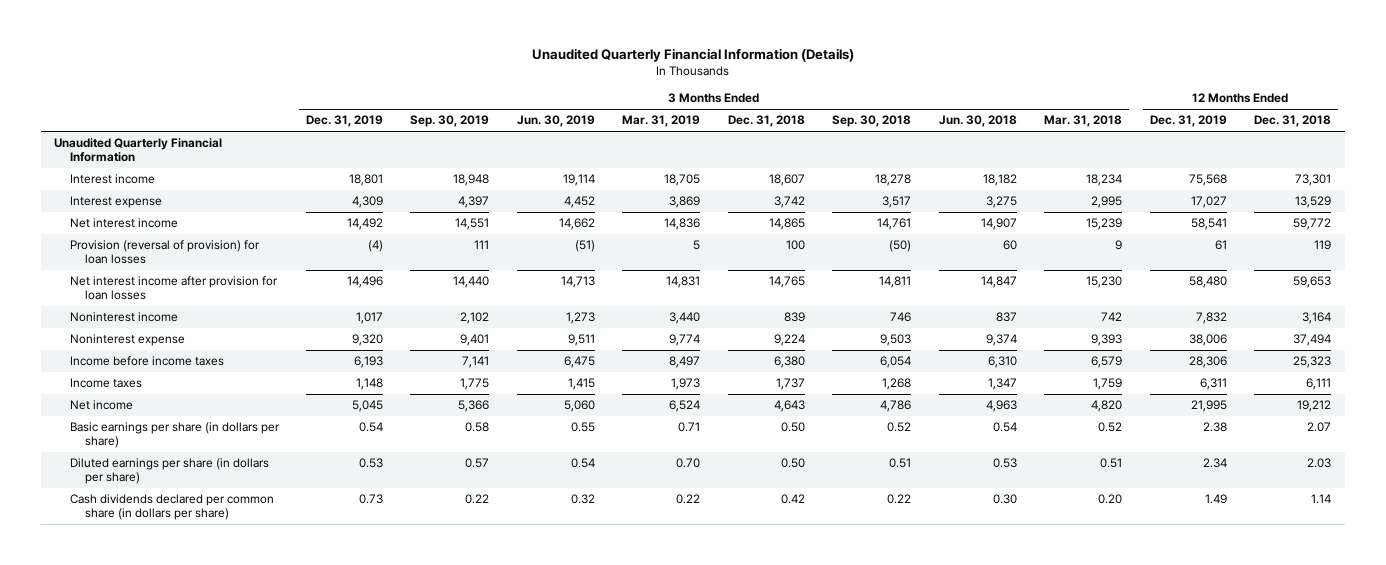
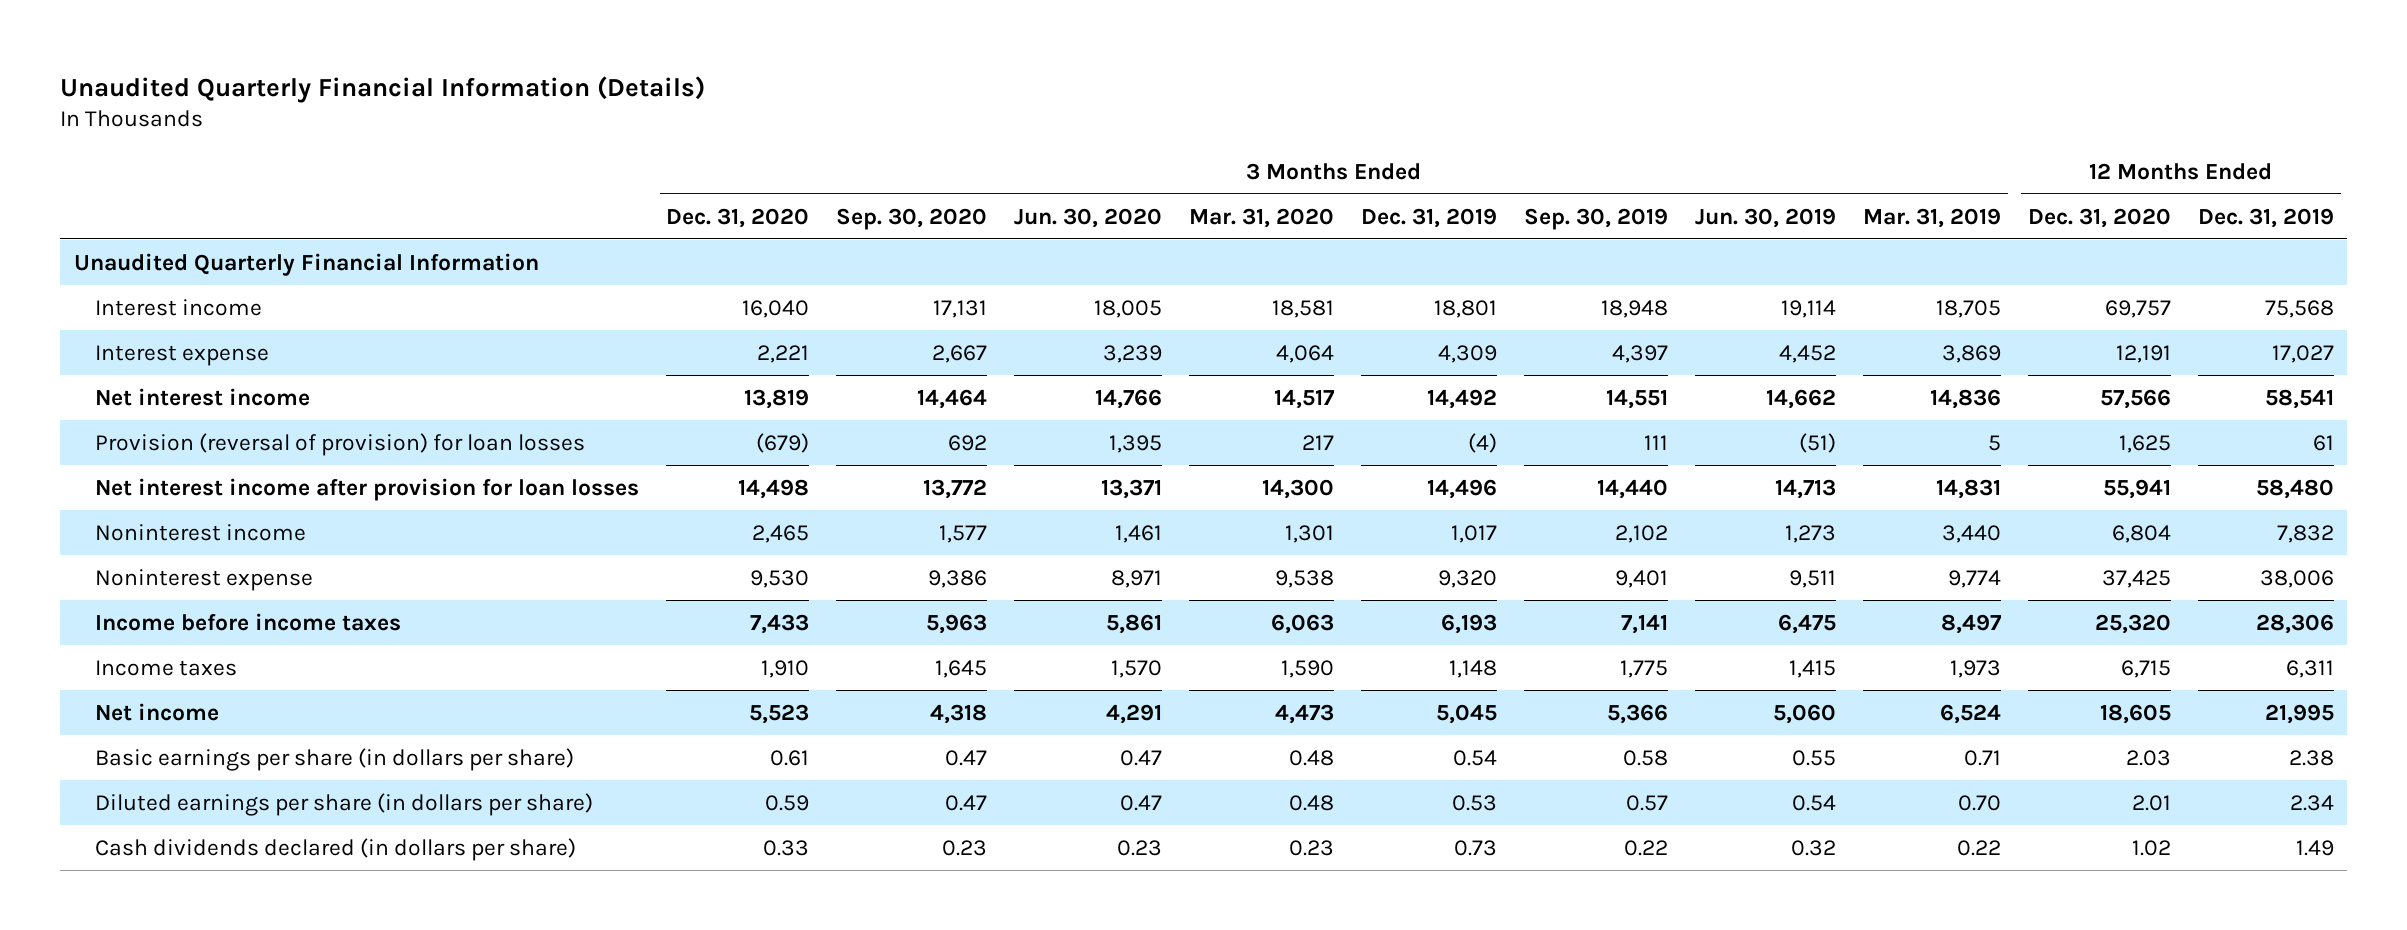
- | 3 Months Ended Dec. 31, 2019 | 3 Months Ended Sep. 30, 2019 | 3 Months Ended Jun. 30, 2019 | 3 Months Ended Mar. 31, 2019 | 3 Months Ended Dec. 31, 2018 | 3 Months Ended Sep. 30, 2018 | 3 Months Ended Jun. 30, 2018 | 3 Months Ended Mar. 31, 2018 | 12 Months Ended Dec. 31, 2019 | 12 Months Ended Dec. 31, 2018
+ | 3 Months Ended Dec. 31, 2020 | 3 Months Ended Sep. 30, 2020 | 3 Months Ended Jun. 30, 2020 | 3 Months Ended Mar. 31, 2020 | 3 Months Ended Dec. 31, 2019 | 3 Months Ended Sep. 30, 2019 | 3 Months Ended Jun. 30, 2019 | 3 Months Ended Mar. 31, 2019 | 12 Months Ended Dec. 31, 2020 | 12 Months Ended Dec. 31, 2019
- Cash dividends declared per common share (in dollars per share) | 0.73 | 0.22 | 0.32 | 0.22 | 0.42 | 0.22 | 0.30 | 0.20 | 1.49 | 1.14
+ Cash dividends declared (in dollars per share) | 0.33 | 0.23 | 0.23 | 0.23 | 0.73 | 0.22 | 0.32 | 0.22 | 1.02 | 1.49

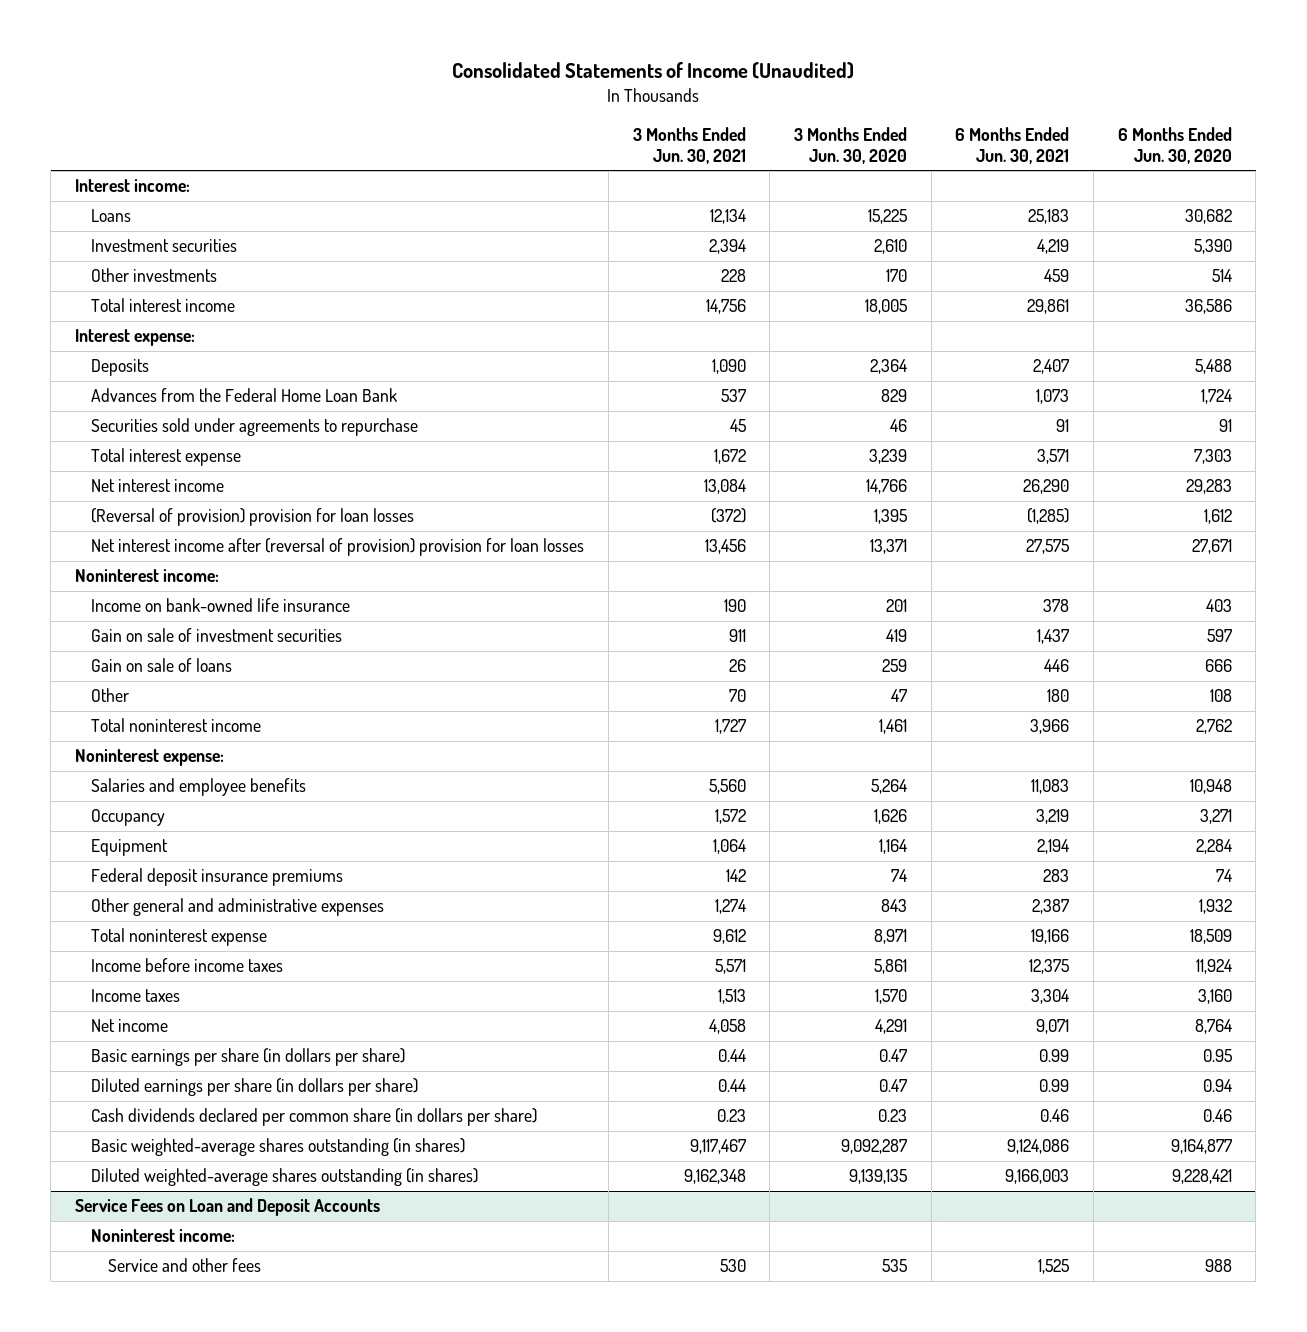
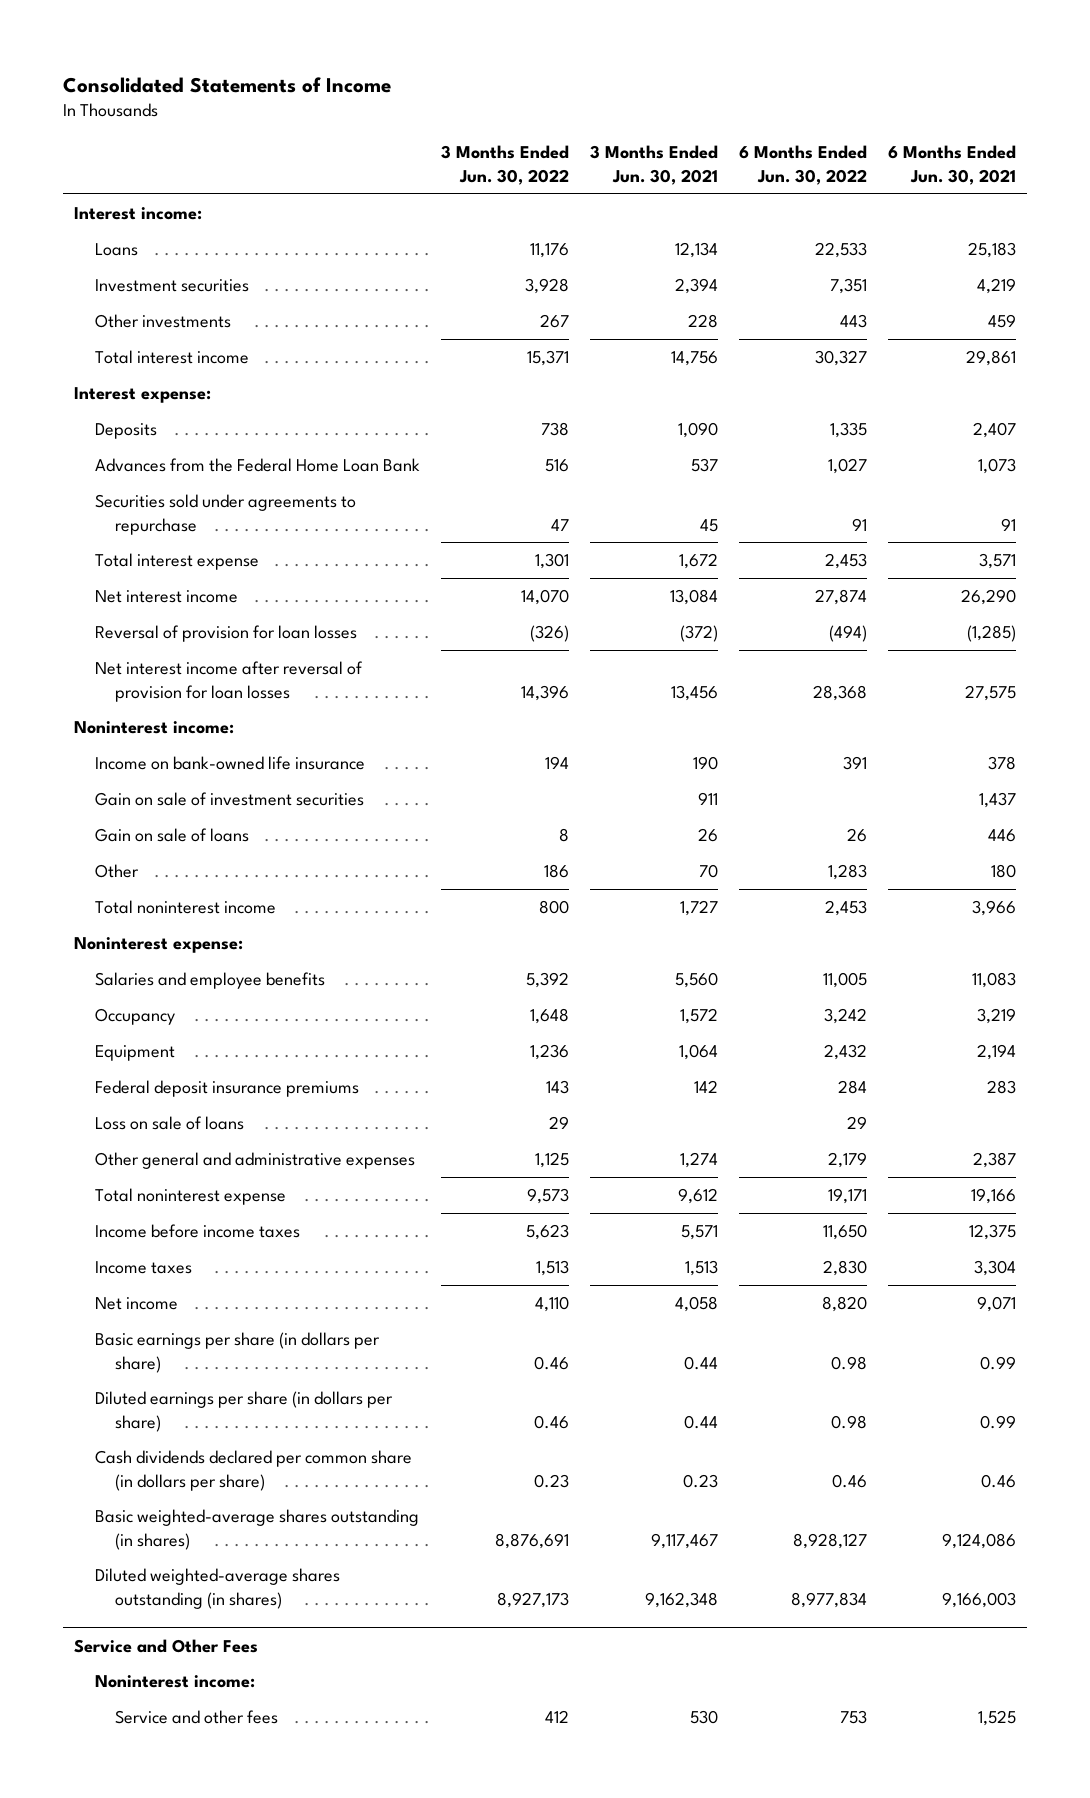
- Consolidated Statements of Income (Unaudited)
+ Consolidated Statements of Income
- | 3 Months Ended Jun. 30, 2021 | 3 Months Ended Jun. 30, 2020 | 6 Months Ended Jun. 30, 2021 | 6 Months Ended Jun. 30, 2020
+ | 3 Months Ended Jun. 30, 2022 | 3 Months Ended Jun. 30, 2021 | 6 Months Ended Jun. 30, 2022 | 6 Months Ended Jun. 30, 2021
- (Reversal of provision) provision for loan losses | (372) | 1,395 | (1,285) | 1,612
- Net interest income after (reversal of provision) provision for loan losses | 13,456 | 13,371 | 27,575 | 27,671
+ Reversal of provision for loan losses | (326) | (372) | (494) | (1,285)
+ Net interest income after reversal of provision for loan losses | 14,396 | 13,456 | 28,368 | 27,575
+ Loss on sale of loans | 29 | | 29 |
- Service Fees on Loan and Deposit Accounts
+ Service and Other Fees

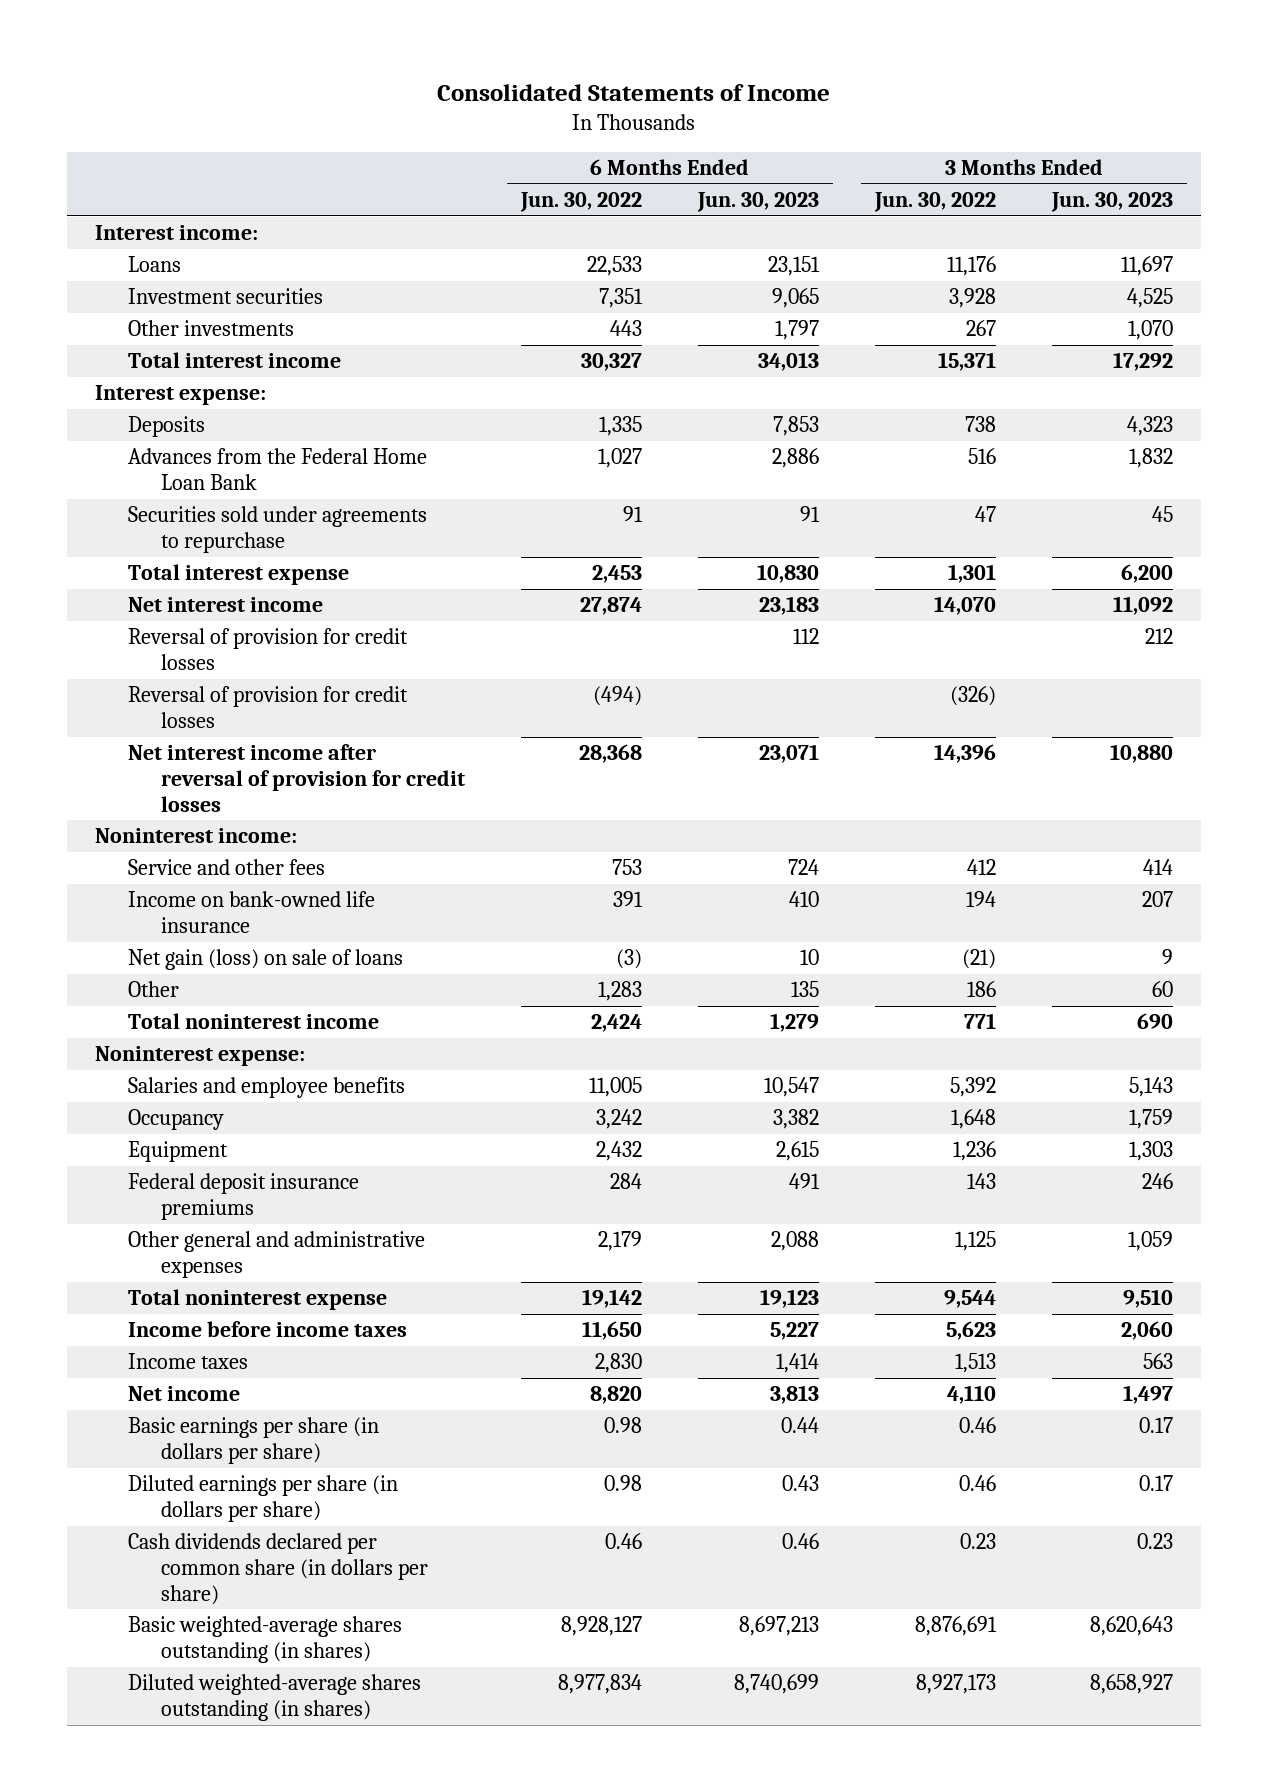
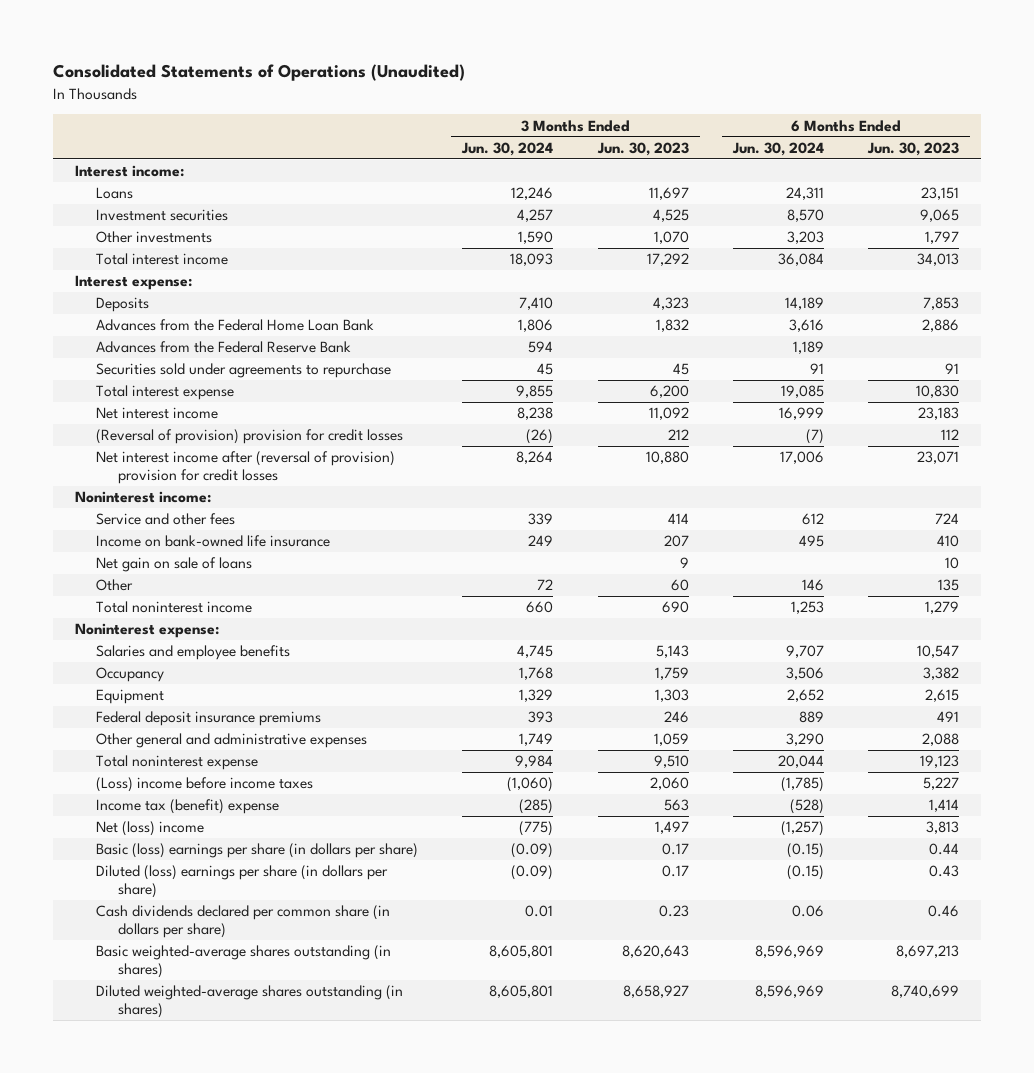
- Consolidated Statements of Income
+ Consolidated Statements of Operations (Unaudited)
- | 6 Months Ended Jun. 30, 2022 | 6 Months Ended Jun. 30, 2023 | 3 Months Ended Jun. 30, 2022 | 3 Months Ended Jun. 30, 2023
+ | 3 Months Ended Jun. 30, 2024 | 3 Months Ended Jun. 30, 2023 | 6 Months Ended Jun. 30, 2024 | 6 Months Ended Jun. 30, 2023
+ Advances from the Federal Reserve Bank | 594 | | 1,189 |
- Reversal of provision for credit losses | | 112 | | 212
- Reversal of provision for credit losses | (494) | | (326) |
- Net interest income after reversal of provision for credit losses | 28,368 | 23,071 | 14,396 | 10,880
+ (Reversal of provision) provision for credit losses | (26) | 212 | (7) | 112
+ Net interest income after (reversal of provision) provision for credit losses | 8,264 | 10,880 | 17,006 | 23,071
- Net gain (loss) on sale of loans | (3) | 10 | (21) | 9
+ Net gain on sale of loans | | 9 | | 10
- Income before income taxes | 11,650 | 5,227 | 5,623 | 2,060
- Income taxes | 2,830 | 1,414 | 1,513 | 563
- Net income | 8,820 | 3,813 | 4,110 | 1,497
- Basic earnings per share (in dollars per share) | 0.98 | 0.44 | 0.46 | 0.17
- Diluted earnings per share (in dollars per share) | 0.98 | 0.43 | 0.46 | 0.17
+ (Loss) income before income taxes | (1,060) | 2,060 | (1,785) | 5,227
+ Income tax (benefit) expense | (285) | 563 | (528) | 1,414
+ Net (loss) income | (775) | 1,497 | (1,257) | 3,813
+ Basic (loss) earnings per share (in dollars per share) | (0.09) | 0.17 | (0.15) | 0.44
+ Diluted (loss) earnings per share (in dollars per share) | (0.09) | 0.17 | (0.15) | 0.43

